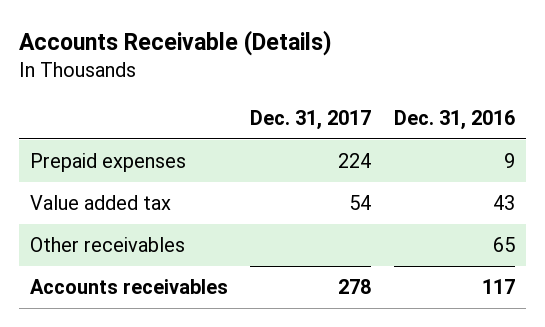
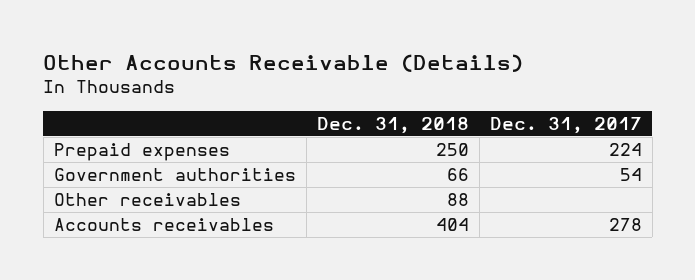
- Accounts Receivable (Details)
+ Other Accounts Receivable (Details)
- | Dec. 31, 2017 | Dec. 31, 2016
+ | Dec. 31, 2018 | Dec. 31, 2017
- Value added tax | 54 | 43
+ Government authorities | 66 | 54

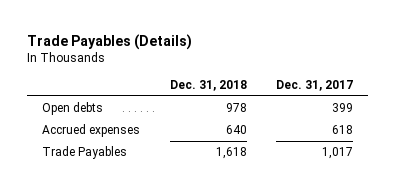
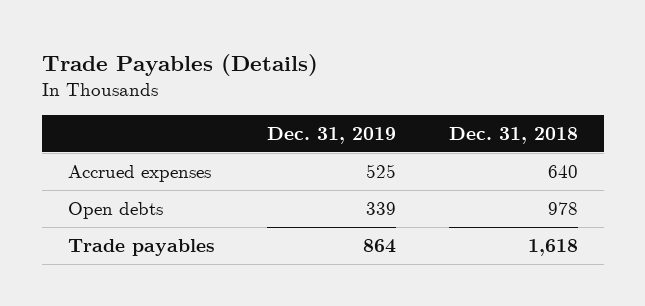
- | Dec. 31, 2018 | Dec. 31, 2017
+ | Dec. 31, 2019 | Dec. 31, 2018
- Trade Payables | 1,618 | 1,017
moved down: Open debts | 339 | 978
+ Trade payables | 864 | 1,618

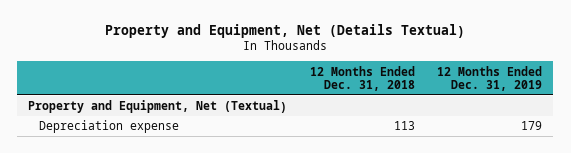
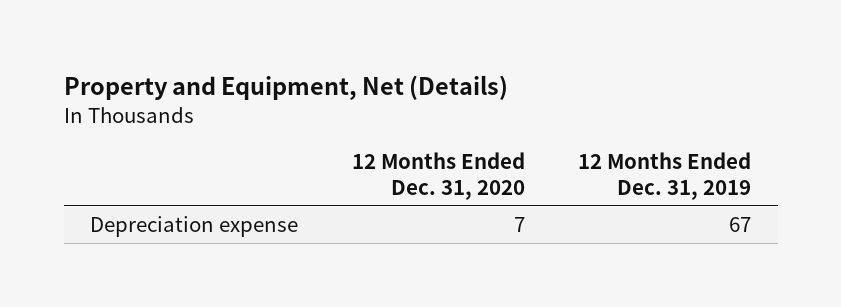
- Property and Equipment, Net (Details Textual)
+ Property and Equipment, Net (Details)
- | 12 Months Ended Dec. 31, 2018 | 12 Months Ended Dec. 31, 2019
+ | 12 Months Ended Dec. 31, 2020 | 12 Months Ended Dec. 31, 2019
- Property and Equipment, Net (Textual)
- Depreciation expense | 113 | 179
+ Depreciation expense | 7 | 67

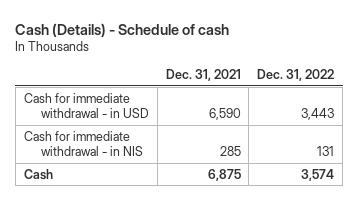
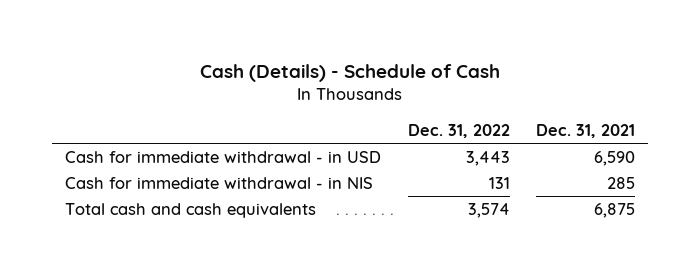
- Cash (Details) - Schedule of cash
+ Cash (Details) - Schedule of Cash
- | Dec. 31, 2021 | Dec. 31, 2022
+ | Dec. 31, 2022 | Dec. 31, 2021
- Cash | 6,875 | 3,574
+ Total cash and cash equivalents | 3,574 | 6,875

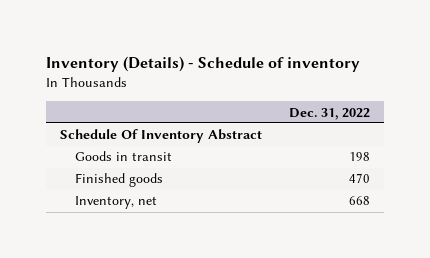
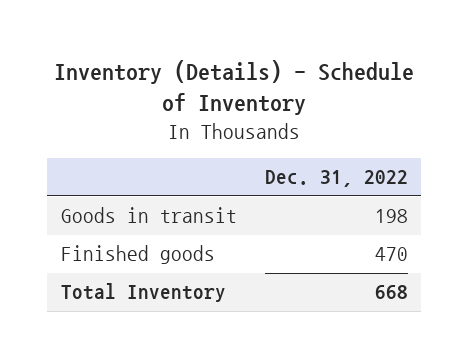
- Inventory (Details) - Schedule of inventory
+ Inventory (Details) - Schedule of Inventory
- Schedule Of Inventory Abstract
- Inventory, net | 668
+ Total Inventory | 668

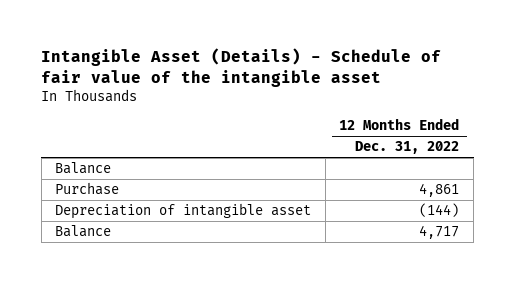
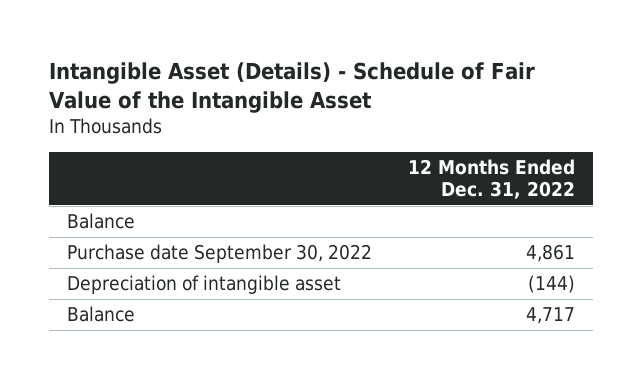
- Intangible Asset (Details) - Schedule of fair value of the intangible asset
+ Intangible Asset (Details) - Schedule of Fair Value of the Intangible Asset
- Purchase | 4,861
+ Purchase date September 30, 2022 | 4,861

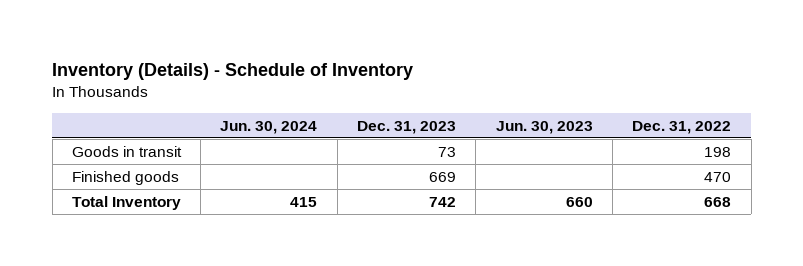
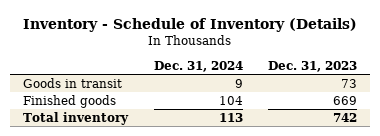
- Inventory (Details) - Schedule of Inventory
+ Inventory - Schedule of Inventory (Details)
- | Jun. 30, 2024 | Dec. 31, 2023 | Jun. 30, 2023 | Dec. 31, 2022
+ | Dec. 31, 2024 | Dec. 31, 2023
- Total Inventory | 415 | 742 | 660 | 668
+ Total inventory | 113 | 742

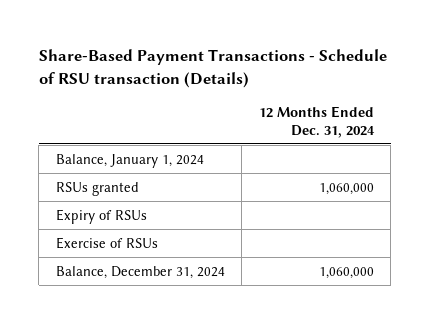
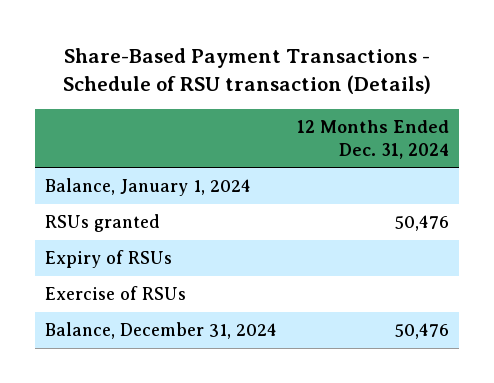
- RSUs granted | 1,060,000
+ RSUs granted | 50,476
- Balance, December 31, 2024 | 1,060,000
+ Balance, December 31, 2024 | 50,476

